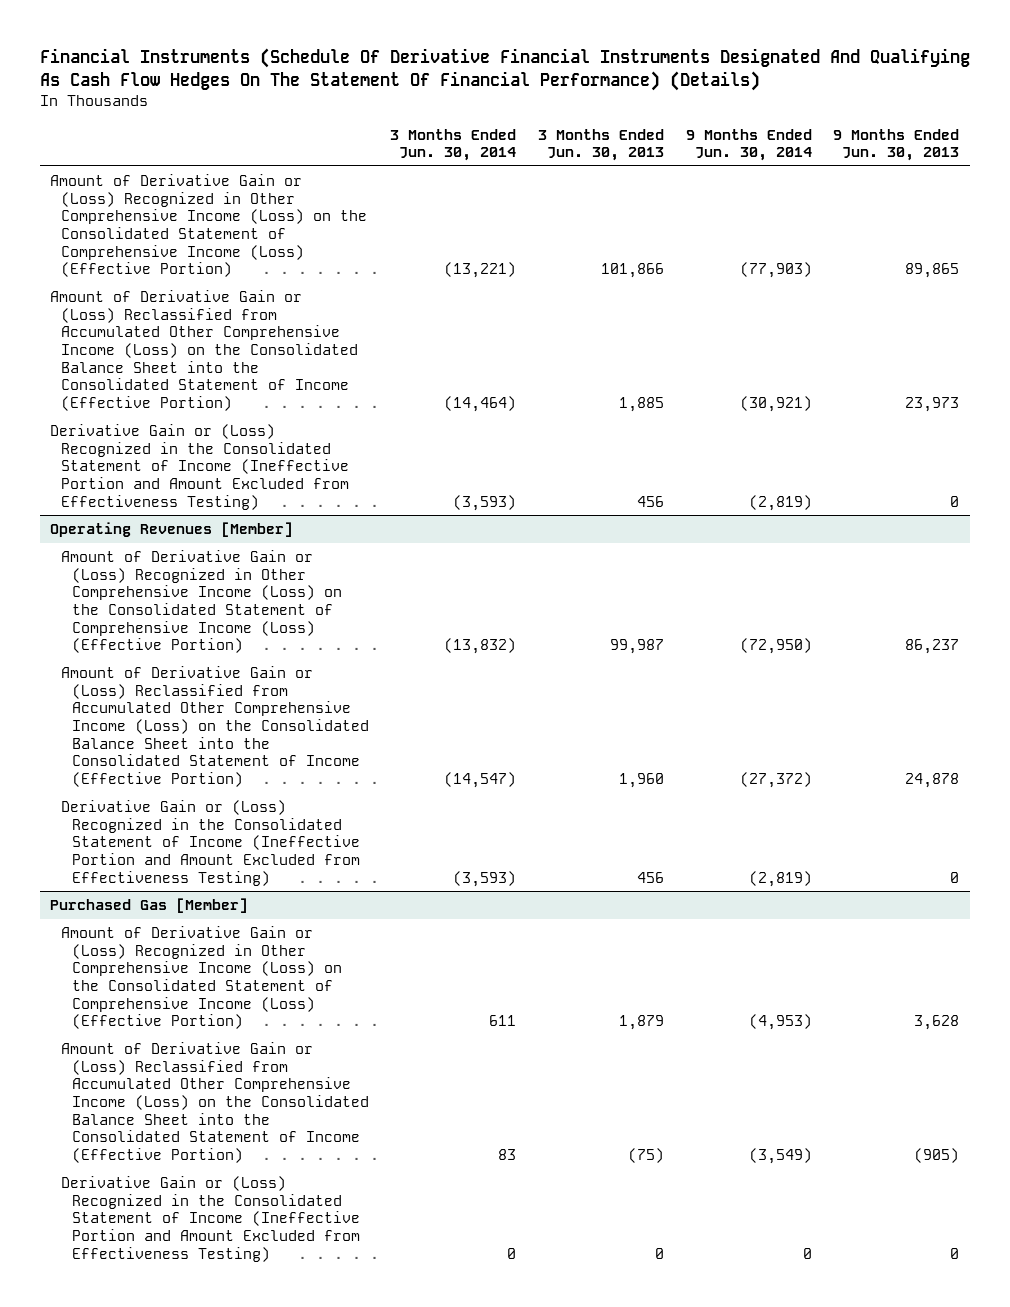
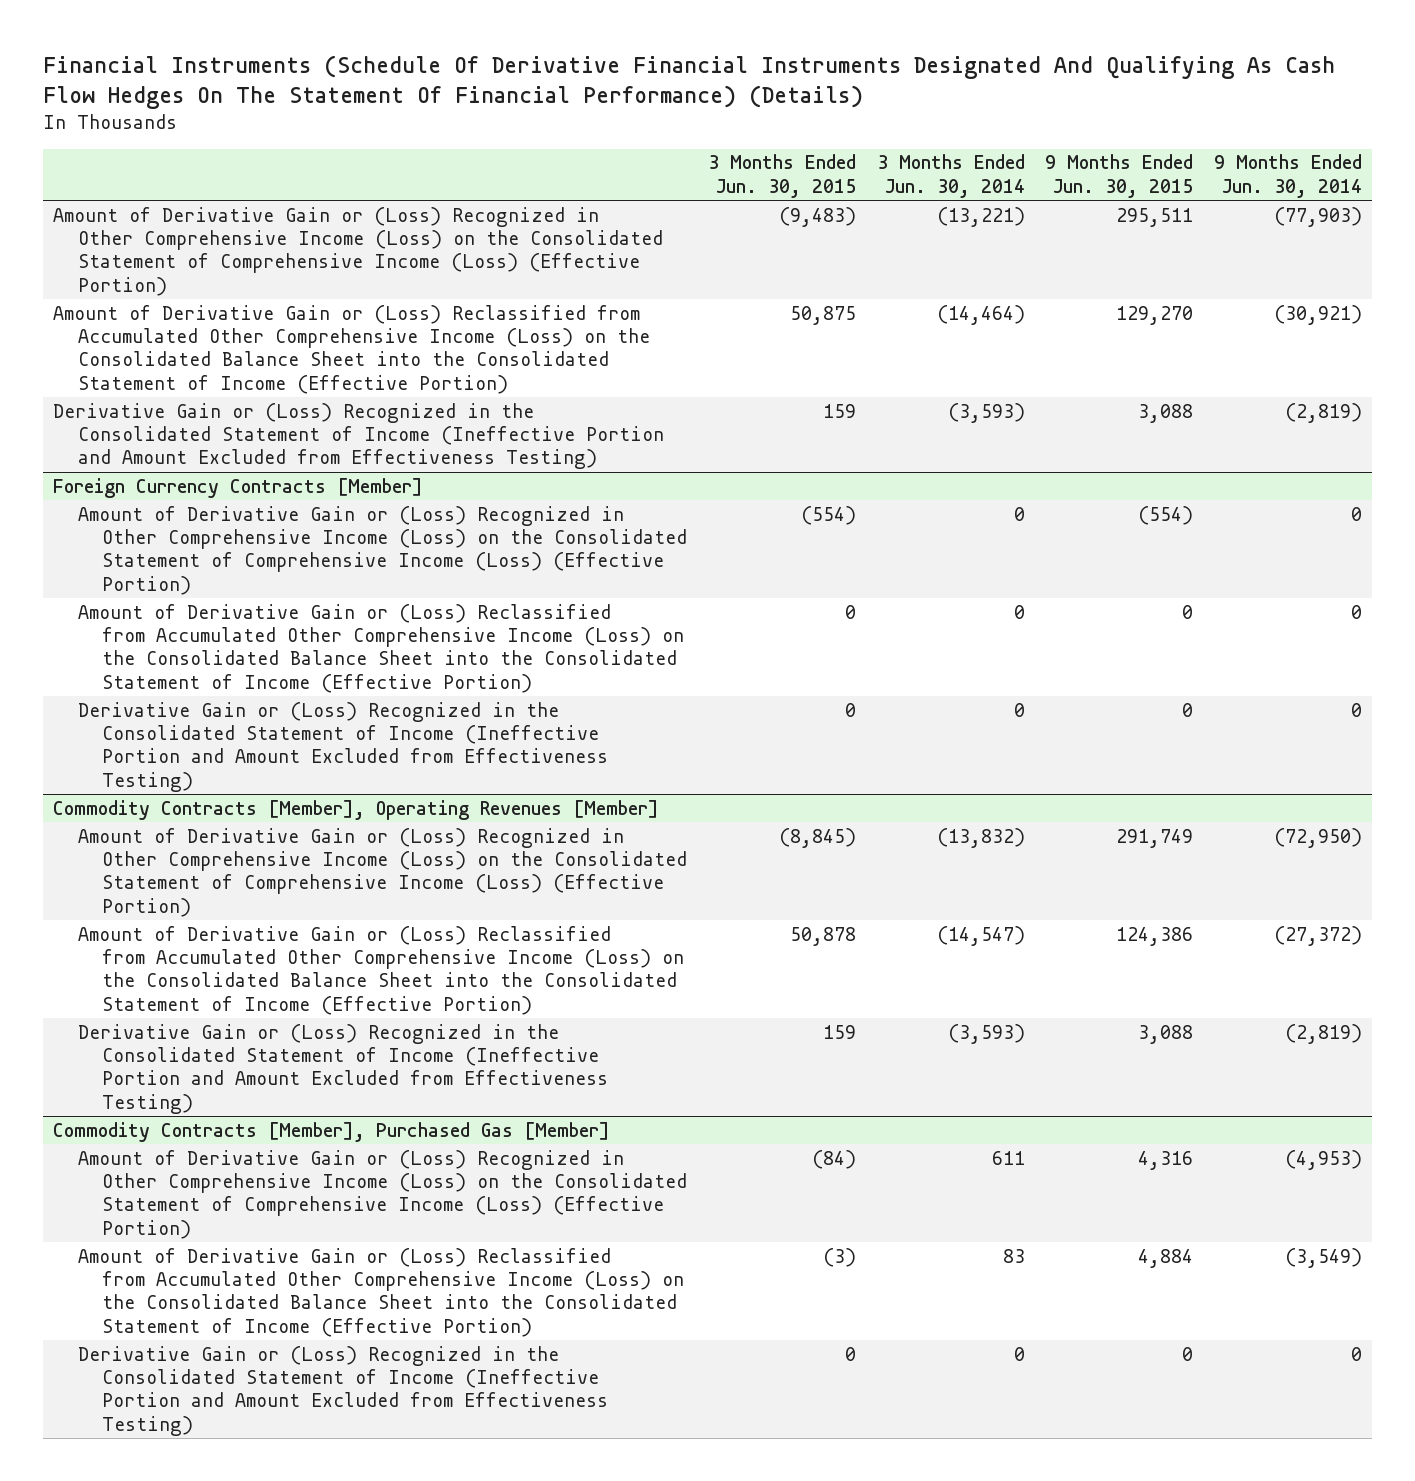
- | 3 Months Ended Jun. 30, 2014 | 3 Months Ended Jun. 30, 2013 | 9 Months Ended Jun. 30, 2014 | 9 Months Ended Jun. 30, 2013
+ | 3 Months Ended Jun. 30, 2015 | 3 Months Ended Jun. 30, 2014 | 9 Months Ended Jun. 30, 2015 | 9 Months Ended Jun. 30, 2014
- Operating Revenues [Member]
+ Foreign Currency Contracts [Member]
+ Amount of Derivative Gain or (Loss) Recognized in Other Comprehensive Income (Loss) on the Consolidated Statement of Comprehensive Income (Loss) (Effective Portion) | (554) | 0 | (554) | 0
+ Amount of Derivative Gain or (Loss) Reclassified from Accumulated Other Comprehensive Income (Loss) on the Consolidated Balance Sheet into the Consolidated Statement of Income (Effective Portion) | 0 | 0 | 0 | 0
+ Derivative Gain or (Loss) Recognized in the Consolidated Statement of Income (Ineffective Portion and Amount Excluded from Effectiveness Testing) | 0 | 0 | 0 | 0
+ Commodity Contracts [Member], Operating Revenues [Member]
- Purchased Gas [Member]
+ Commodity Contracts [Member], Purchased Gas [Member]

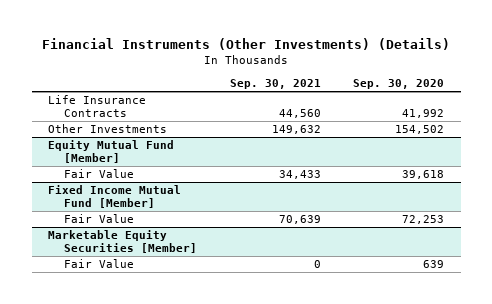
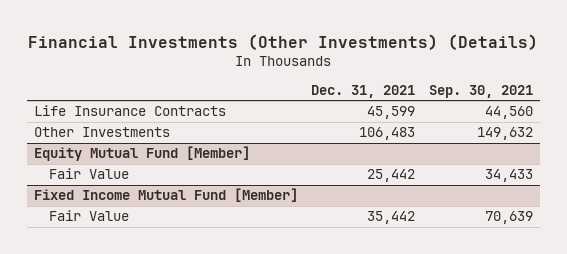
- Financial Instruments (Other Investments) (Details)
+ Financial Investments (Other Investments) (Details)
- | Sep. 30, 2021 | Sep. 30, 2020
+ | Dec. 31, 2021 | Sep. 30, 2021
- Marketable Equity Securities [Member]
- Fair Value | 0 | 639

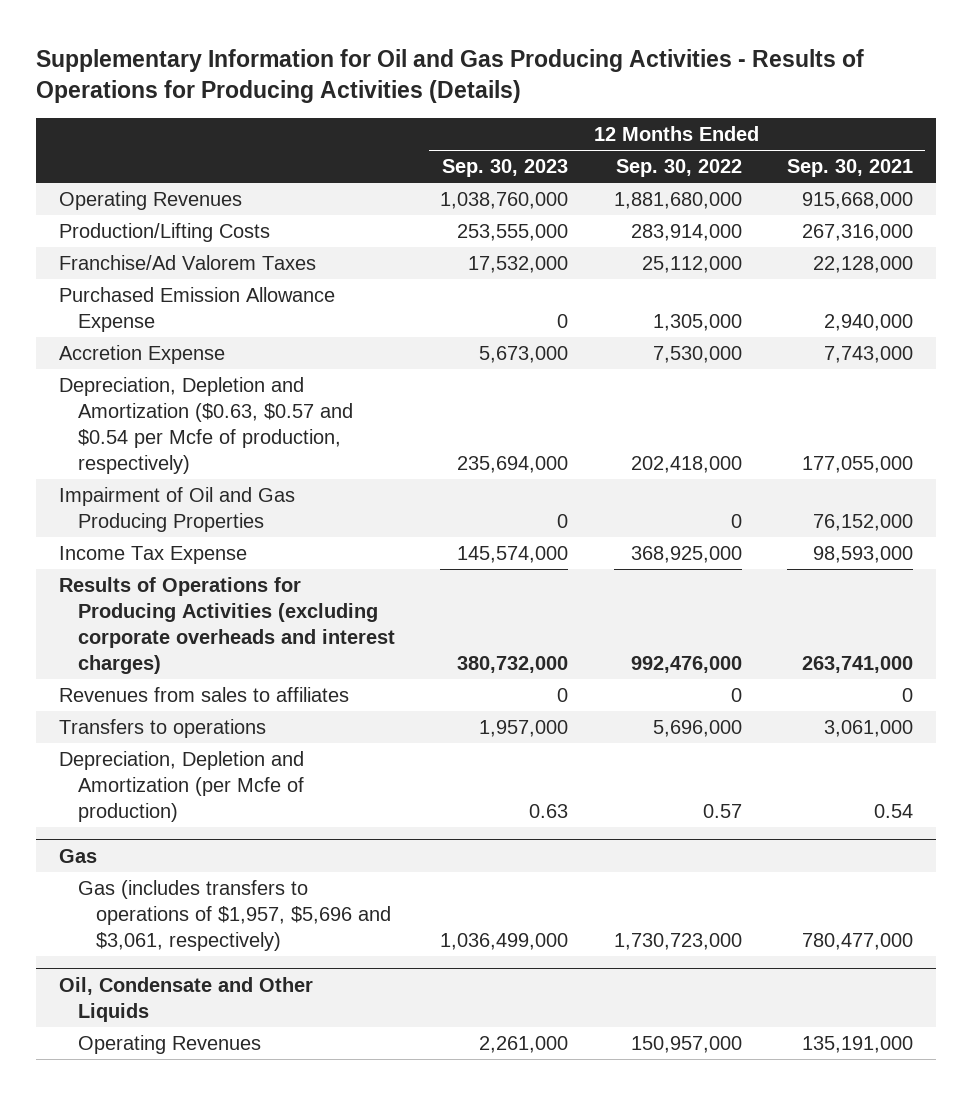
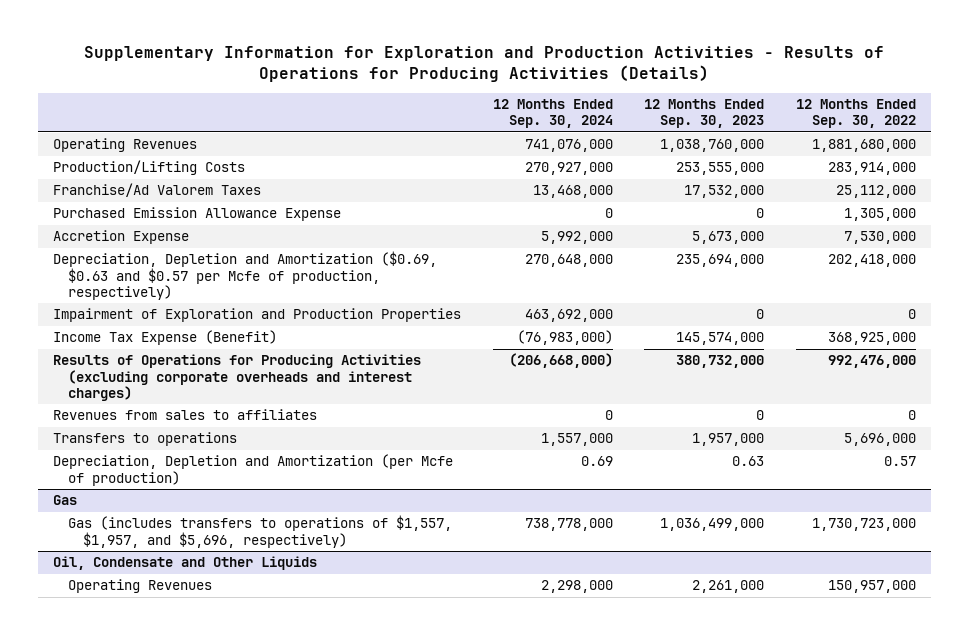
- Supplementary Information for Oil and Gas Producing Activities - Results of Operations for Producing Activities (Details)
+ Supplementary Information for Exploration and Production Activities - Results of Operations for Producing Activities (Details)
- | 12 Months Ended Sep. 30, 2023 | 12 Months Ended Sep. 30, 2022 | 12 Months Ended Sep. 30, 2021
+ | 12 Months Ended Sep. 30, 2024 | 12 Months Ended Sep. 30, 2023 | 12 Months Ended Sep. 30, 2022
- Depreciation, Depletion and Amortization ($0.63, $0.57 and $0.54 per Mcfe of production, respectively) | 235,694,000 | 202,418,000 | 177,055,000
- Impairment of Oil and Gas Producing Properties | 0 | 0 | 76,152,000
- Income Tax Expense | 145,574,000 | 368,925,000 | 98,593,000
+ Depreciation, Depletion and Amortization ($0.69, $0.63 and $0.57 per Mcfe of production, respectively) | 270,648,000 | 235,694,000 | 202,418,000
+ Impairment of Exploration and Production Properties | 463,692,000 | 0 | 0
+ Income Tax Expense (Benefit) | (76,983,000) | 145,574,000 | 368,925,000
@ Gas
- Gas (includes transfers to operations of $1,957, $5,696 and $3,061, respectively) | 1,036,499,000 | 1,730,723,000 | 780,477,000
+ Gas (includes transfers to operations of $1,557, $1,957, and $5,696, respectively) | 738,778,000 | 1,036,499,000 | 1,730,723,000

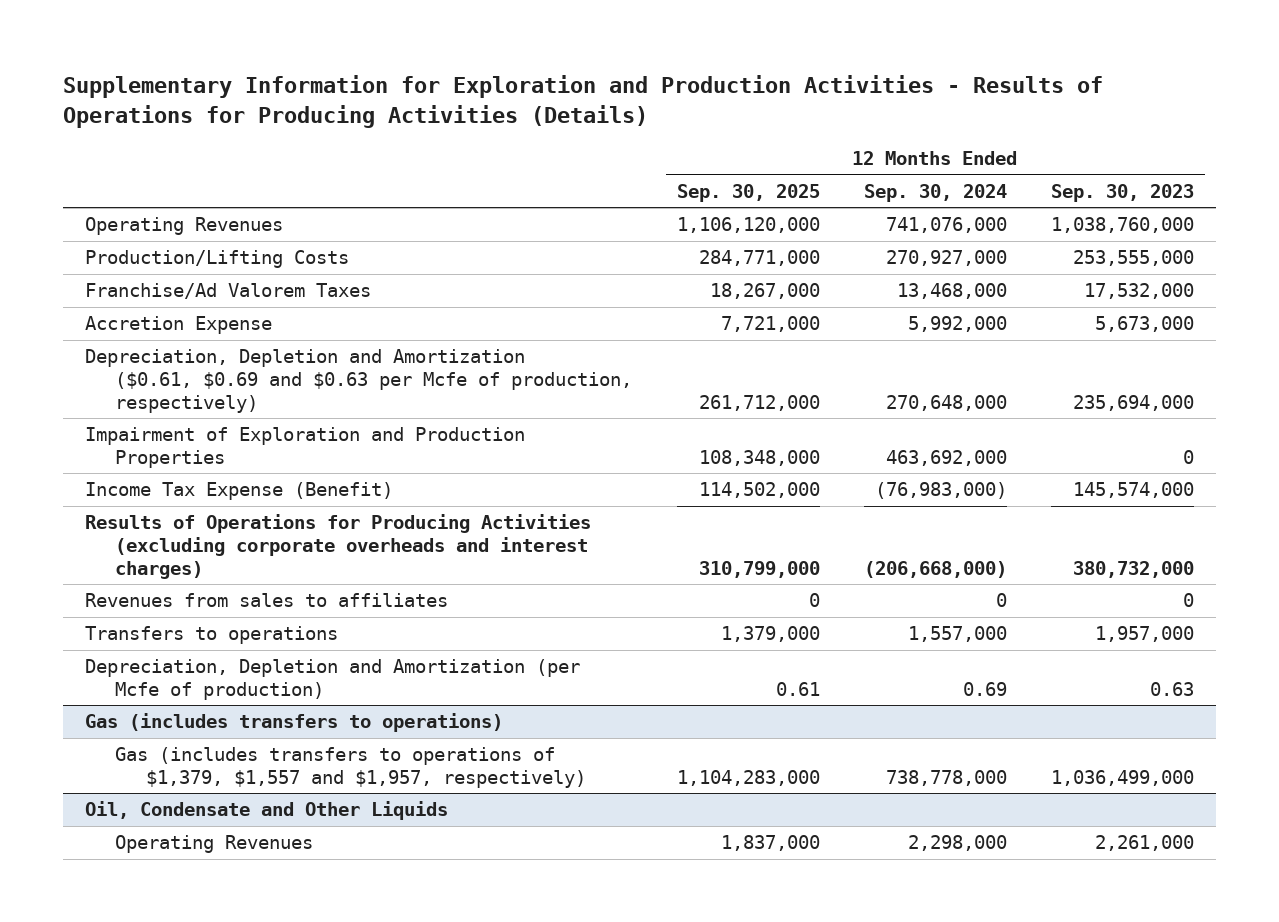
- | 12 Months Ended Sep. 30, 2024 | 12 Months Ended Sep. 30, 2023 | 12 Months Ended Sep. 30, 2022
+ | 12 Months Ended Sep. 30, 2025 | 12 Months Ended Sep. 30, 2024 | 12 Months Ended Sep. 30, 2023
- Purchased Emission Allowance Expense | 0 | 0 | 1,305,000
- Depreciation, Depletion and Amortization ($0.69, $0.63 and $0.57 per Mcfe of production, respectively) | 270,648,000 | 235,694,000 | 202,418,000
+ Depreciation, Depletion and Amortization ($0.61, $0.69 and $0.63 per Mcfe of production, respectively) | 261,712,000 | 270,648,000 | 235,694,000
- Gas
- Gas (includes transfers to operations of $1,557, $1,957, and $5,696, respectively) | 738,778,000 | 1,036,499,000 | 1,730,723,000
+ Gas (includes transfers to operations)
+ Gas (includes transfers to operations of $1,379, $1,557 and $1,957, respectively) | 1,104,283,000 | 738,778,000 | 1,036,499,000

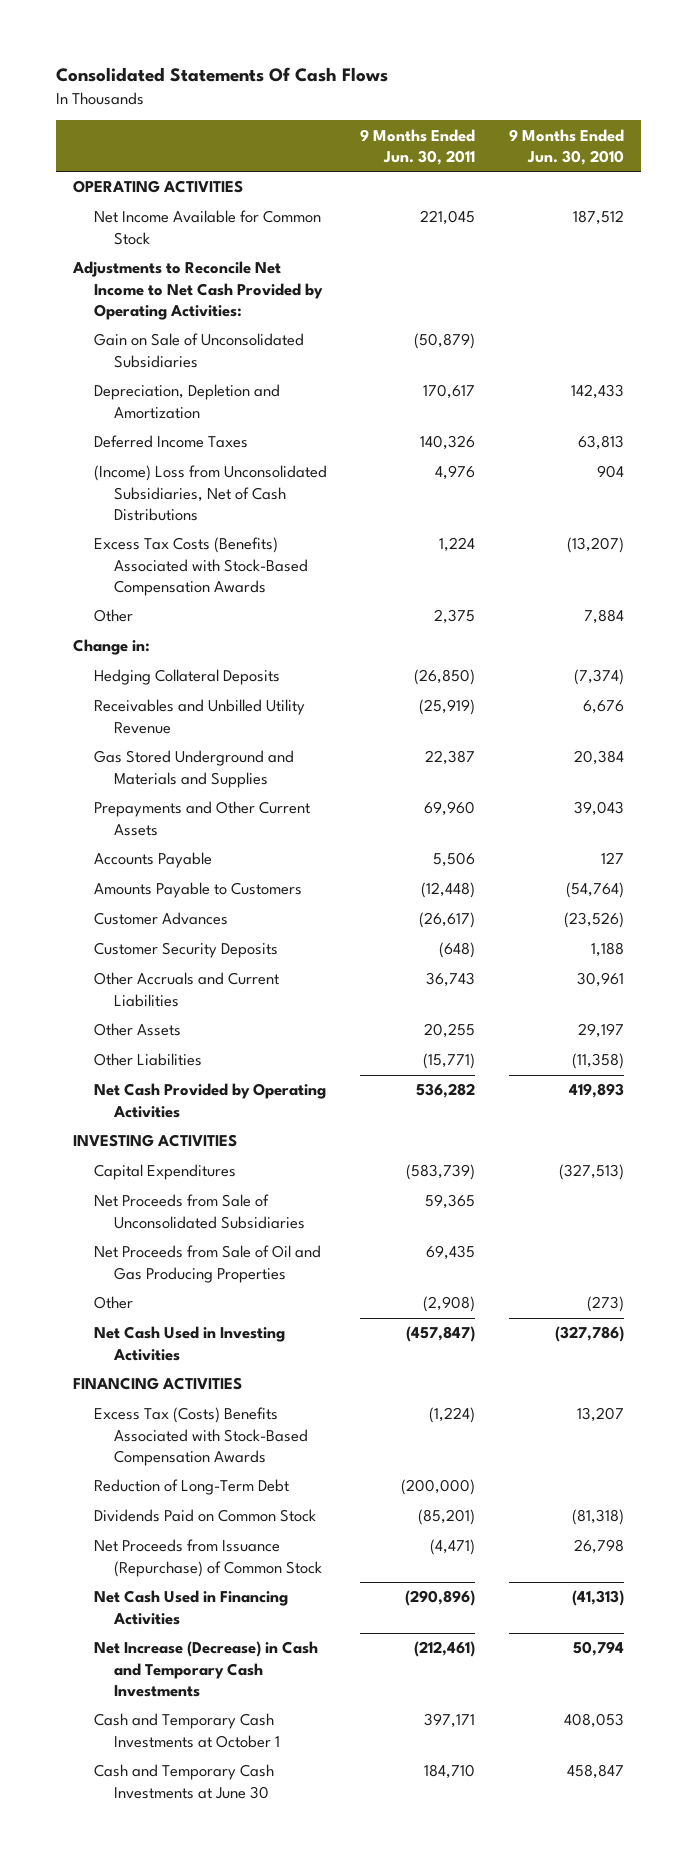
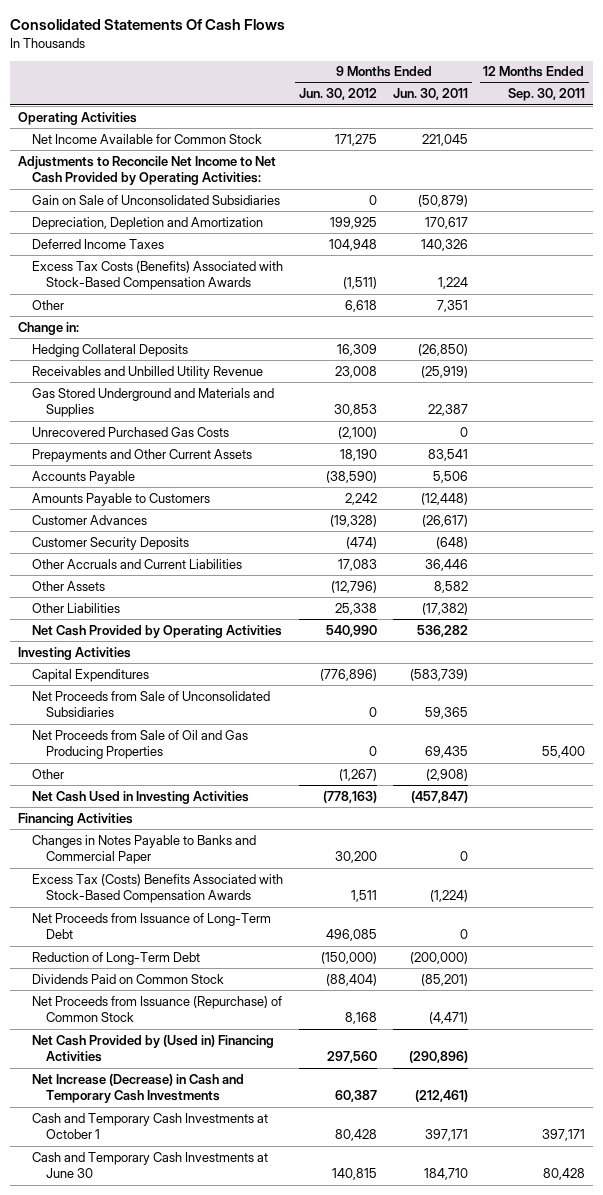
- | 9 Months Ended Jun. 30, 2011 | 9 Months Ended Jun. 30, 2010
+ | 9 Months Ended Jun. 30, 2012 | 9 Months Ended Jun. 30, 2011 | 12 Months Ended Sep. 30, 2011
- OPERATING ACTIVITIES
+ Operating Activities
- (Income) Loss from Unconsolidated Subsidiaries, Net of Cash Distributions | 4,976 | 904
- Other | 2,375 | 7,884
+ Other | 6,618 | 7,351 |
- Prepayments and Other Current Assets | 69,960 | 39,043
+ Unrecovered Purchased Gas Costs | (2,100) | 0 |
+ Prepayments and Other Current Assets | 18,190 | 83,541 |
- Other Accruals and Current Liabilities | 36,743 | 30,961
- Other Assets | 20,255 | 29,197
- Other Liabilities | (15,771) | (11,358)
+ Other Accruals and Current Liabilities | 17,083 | 36,446 |
+ Other Assets | (12,796) | 8,582 |
+ Other Liabilities | 25,338 | (17,382) |
- INVESTING ACTIVITIES
+ Investing Activities
- FINANCING ACTIVITIES
+ Financing Activities
+ Changes in Notes Payable to Banks and Commercial Paper | 30,200 | 0 |
+ Net Proceeds from Issuance of Long-Term Debt | 496,085 | 0 |
- Net Cash Used in Financing Activities | (290,896) | (41,313)
+ Net Cash Provided by (Used in) Financing Activities | 297,560 | (290,896) |

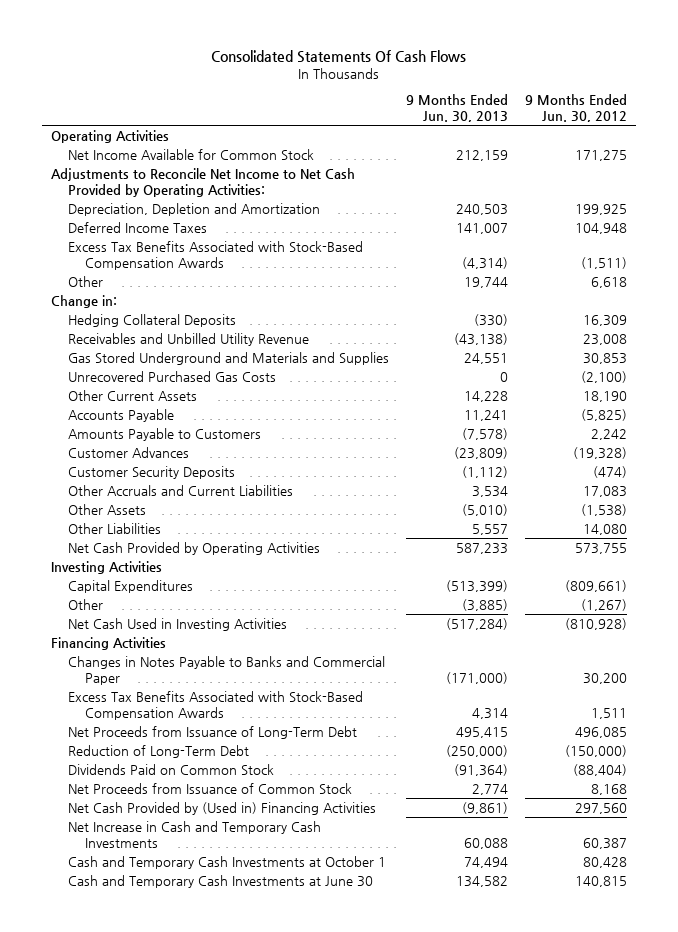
- | 9 Months Ended Jun. 30, 2012 | 9 Months Ended Jun. 30, 2011 | 12 Months Ended Sep. 30, 2011
+ | 9 Months Ended Jun. 30, 2013 | 9 Months Ended Jun. 30, 2012
- Gain on Sale of Unconsolidated Subsidiaries | 0 | (50,879) |
- Excess Tax Costs (Benefits) Associated with Stock-Based Compensation Awards | (1,511) | 1,224 |
+ Excess Tax Benefits Associated with Stock-Based Compensation Awards | (4,314) | (1,511)
- Prepayments and Other Current Assets | 18,190 | 83,541 |
- Accounts Payable | (38,590) | 5,506 |
+ Other Current Assets | 14,228 | 18,190
+ Accounts Payable | 11,241 | (5,825)
- Other Assets | (12,796) | 8,582 |
- Other Liabilities | 25,338 | (17,382) |
- Net Cash Provided by Operating Activities | 540,990 | 536,282 |
+ Other Assets | (5,010) | (1,538)
+ Other Liabilities | 5,557 | 14,080
+ Net Cash Provided by Operating Activities | 587,233 | 573,755
- Capital Expenditures | (776,896) | (583,739) |
- Net Proceeds from Sale of Unconsolidated Subsidiaries | 0 | 59,365 |
- Net Proceeds from Sale of Oil and Gas Producing Properties | 0 | 69,435 | 55,400
+ Capital Expenditures | (513,399) | (809,661)
- Net Cash Used in Investing Activities | (778,163) | (457,847) |
+ Net Cash Used in Investing Activities | (517,284) | (810,928)
- Excess Tax (Costs) Benefits Associated with Stock-Based Compensation Awards | 1,511 | (1,224) |
+ Excess Tax Benefits Associated with Stock-Based Compensation Awards | 4,314 | 1,511
- Net Proceeds from Issuance (Repurchase) of Common Stock | 8,168 | (4,471) |
+ Net Proceeds from Issuance of Common Stock | 2,774 | 8,168
- Net Increase (Decrease) in Cash and Temporary Cash Investments | 60,387 | (212,461) |
+ Net Increase in Cash and Temporary Cash Investments | 60,088 | 60,387

